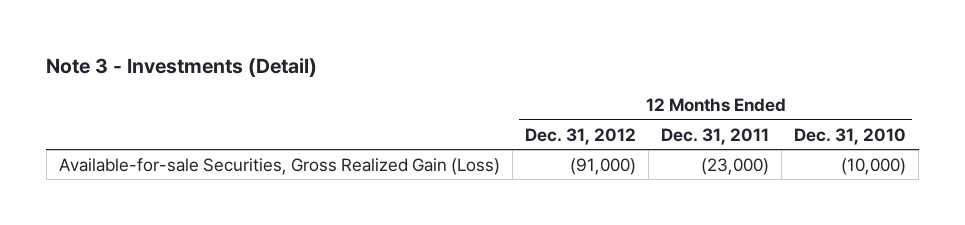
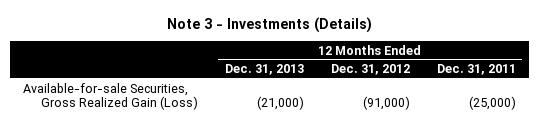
- Note 3 - Investments (Detail)
+ Note 3 - Investments (Details)
- | 12 Months Ended Dec. 31, 2012 | 12 Months Ended Dec. 31, 2011 | 12 Months Ended Dec. 31, 2010
+ | 12 Months Ended Dec. 31, 2013 | 12 Months Ended Dec. 31, 2012 | 12 Months Ended Dec. 31, 2011
- Available-for-sale Securities, Gross Realized Gain (Loss) | (91,000) | (23,000) | (10,000)
+ Available-for-sale Securities, Gross Realized Gain (Loss) | (21,000) | (91,000) | (25,000)

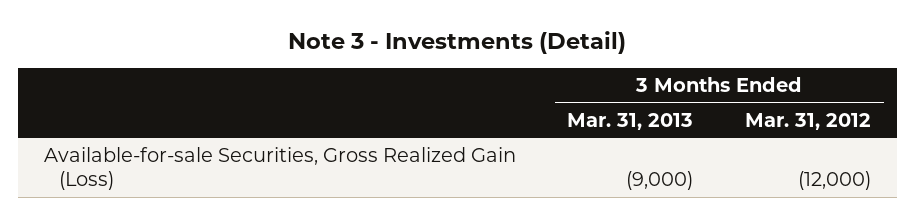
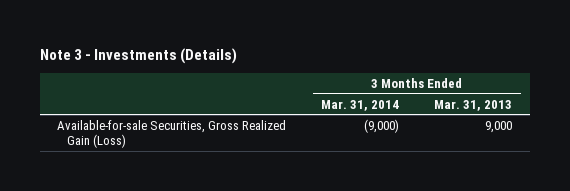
- Note 3 - Investments (Detail)
+ Note 3 - Investments (Details)
- | 3 Months Ended Mar. 31, 2013 | 3 Months Ended Mar. 31, 2012
+ | 3 Months Ended Mar. 31, 2014 | 3 Months Ended Mar. 31, 2013
- Available-for-sale Securities, Gross Realized Gain (Loss) | (9,000) | (12,000)
+ Available-for-sale Securities, Gross Realized Gain (Loss) | (9,000) | 9,000

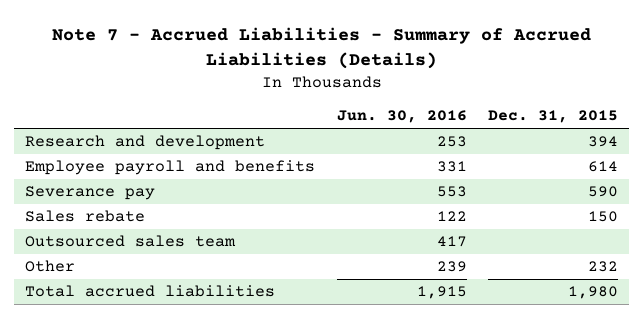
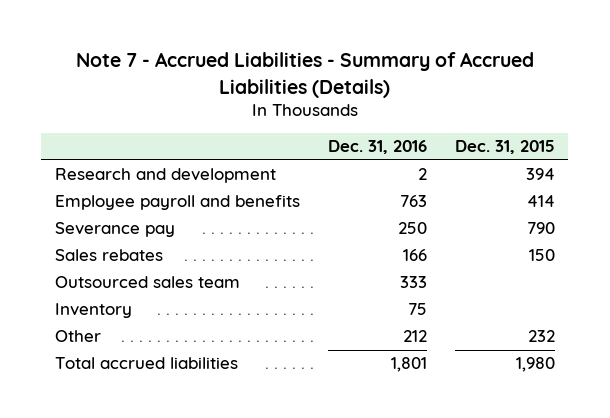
- | Jun. 30, 2016 | Dec. 31, 2015
+ | Dec. 31, 2016 | Dec. 31, 2015
- Employee payroll and benefits | 331 | 614
- Severance pay | 553 | 590
- Sales rebate | 122 | 150
+ Employee payroll and benefits | 763 | 414
+ Severance pay | 250 | 790
+ Sales rebates | 166 | 150
+ Inventory | 75 |

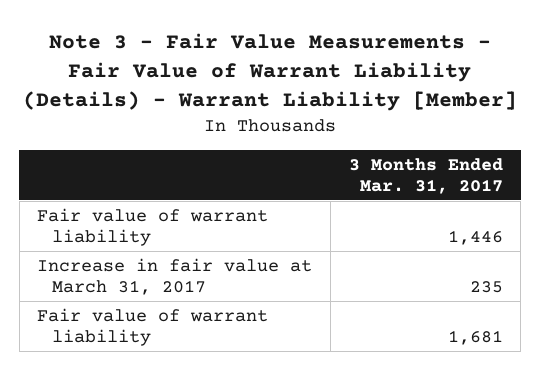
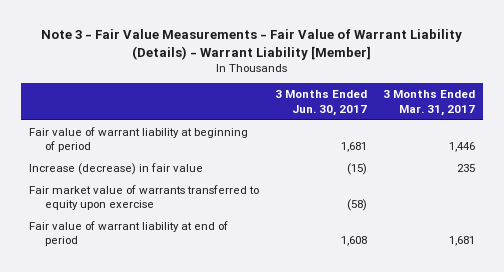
- | 3 Months Ended Mar. 31, 2017
+ | 3 Months Ended Jun. 30, 2017 | 3 Months Ended Mar. 31, 2017
- Fair value of warrant liability | 1,446
- Increase in fair value at March 31, 2017 | 235
- Fair value of warrant liability | 1,681
+ Fair value of warrant liability at beginning of period | 1,681 | 1,446
+ Increase (decrease) in fair value | (15) | 235
+ Fair market value of warrants transferred to equity upon exercise | (58) |
+ Fair value of warrant liability at end of period | 1,608 | 1,681

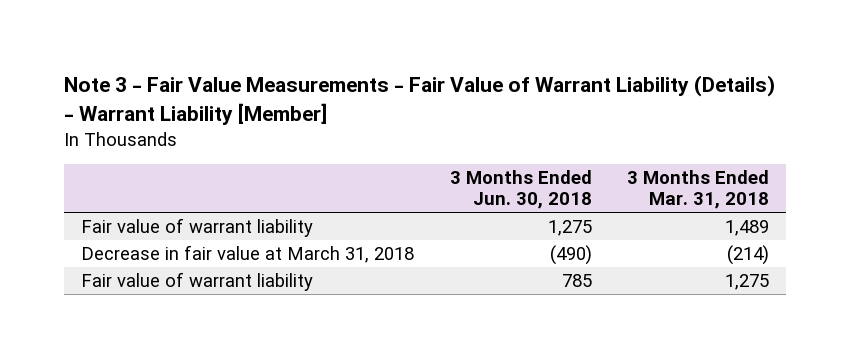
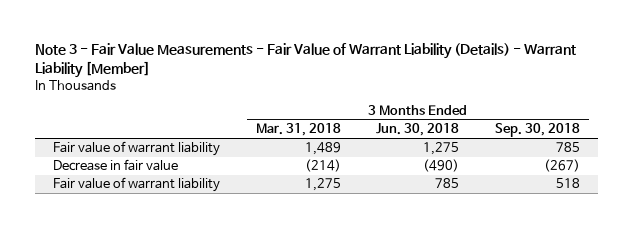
- | 3 Months Ended Jun. 30, 2018 | 3 Months Ended Mar. 31, 2018
+ | 3 Months Ended Mar. 31, 2018 | 3 Months Ended Jun. 30, 2018 | 3 Months Ended Sep. 30, 2018
- Decrease in fair value at March 31, 2018 | (490) | (214)
+ Decrease in fair value | (214) | (490) | (267)

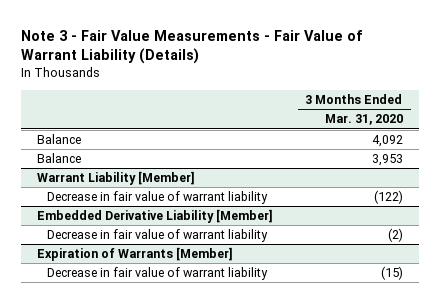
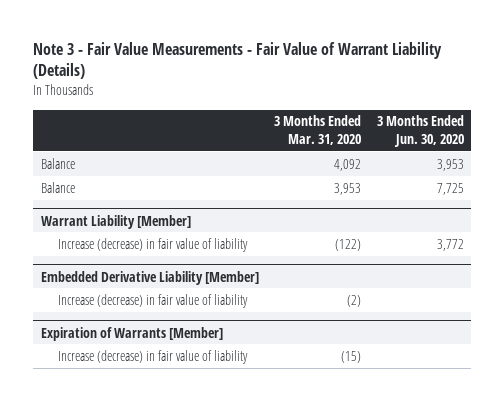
- | 3 Months Ended Mar. 31, 2020
+ | 3 Months Ended Mar. 31, 2020 | 3 Months Ended Jun. 30, 2020
@ Warrant Liability [Member]
- Decrease in fair value of warrant liability | (122)
+ Increase (decrease) in fair value of liability | (122) | 3,772
@ Embedded Derivative Liability [Member]
- Decrease in fair value of warrant liability | (2)
+ Increase (decrease) in fair value of liability | (2) |
@ Expiration of Warrants [Member]
- Decrease in fair value of warrant liability | (15)
+ Increase (decrease) in fair value of liability | (15) |

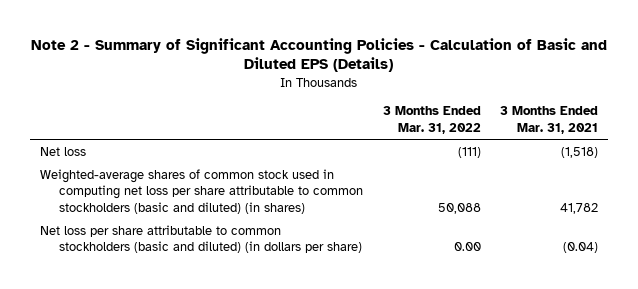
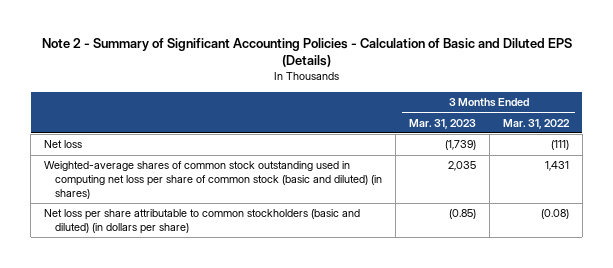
- | 3 Months Ended Mar. 31, 2022 | 3 Months Ended Mar. 31, 2021
+ | 3 Months Ended Mar. 31, 2023 | 3 Months Ended Mar. 31, 2022
- Weighted-average shares of common stock used in computing net loss per share attributable to common stockholders (basic and diluted) (in shares) | 50,088 | 41,782
- Net loss per share attributable to common stockholders (basic and diluted) (in dollars per share) | 0.00 | (0.04)
+ Weighted-average shares of common stock outstanding used in computing net loss per share of common stock (basic and diluted) (in shares) | 2,035 | 1,431
+ Net loss per share attributable to common stockholders (basic and diluted) (in dollars per share) | (0.85) | (0.08)

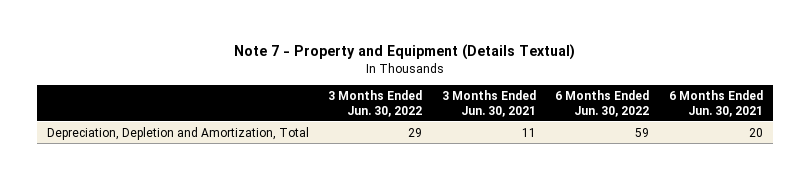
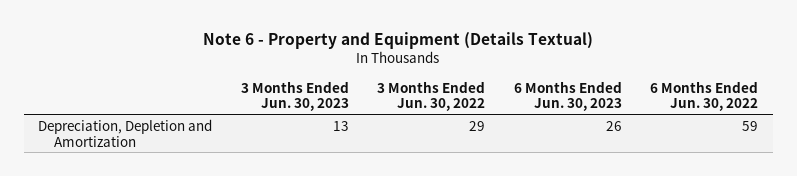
- Note 7 - Property and Equipment (Details Textual)
+ Note 6 - Property and Equipment (Details Textual)
- | 3 Months Ended Jun. 30, 2022 | 3 Months Ended Jun. 30, 2021 | 6 Months Ended Jun. 30, 2022 | 6 Months Ended Jun. 30, 2021
+ | 3 Months Ended Jun. 30, 2023 | 3 Months Ended Jun. 30, 2022 | 6 Months Ended Jun. 30, 2023 | 6 Months Ended Jun. 30, 2022
- Depreciation, Depletion and Amortization, Total | 29 | 11 | 59 | 20
+ Depreciation, Depletion and Amortization | 13 | 29 | 26 | 59

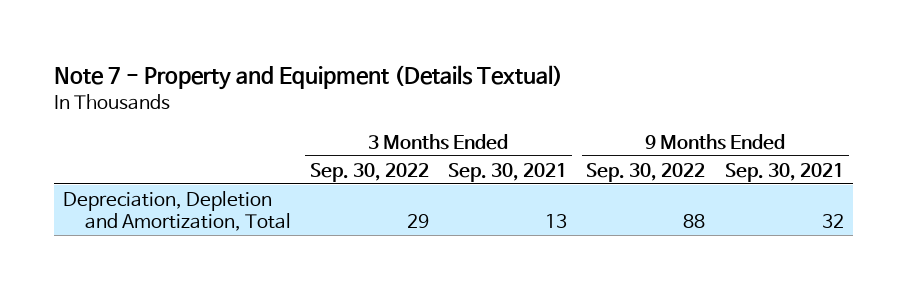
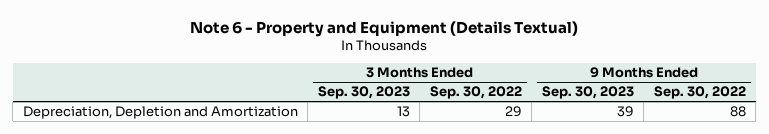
- Note 7 - Property and Equipment (Details Textual)
+ Note 6 - Property and Equipment (Details Textual)
- | 3 Months Ended Sep. 30, 2022 | 3 Months Ended Sep. 30, 2021 | 9 Months Ended Sep. 30, 2022 | 9 Months Ended Sep. 30, 2021
+ | 3 Months Ended Sep. 30, 2023 | 3 Months Ended Sep. 30, 2022 | 9 Months Ended Sep. 30, 2023 | 9 Months Ended Sep. 30, 2022
- Depreciation, Depletion and Amortization, Total | 29 | 13 | 88 | 32
+ Depreciation, Depletion and Amortization | 13 | 29 | 39 | 88

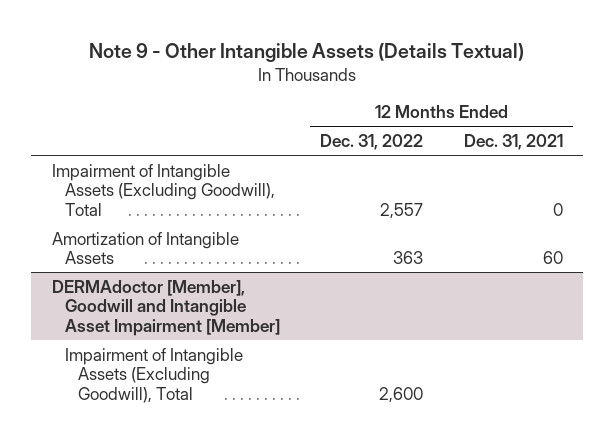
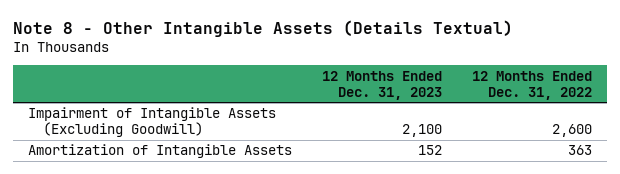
- Note 9 - Other Intangible Assets (Details Textual)
+ Note 8 - Other Intangible Assets (Details Textual)
- | 12 Months Ended Dec. 31, 2022 | 12 Months Ended Dec. 31, 2021
+ | 12 Months Ended Dec. 31, 2023 | 12 Months Ended Dec. 31, 2022
- Impairment of Intangible Assets (Excluding Goodwill), Total | 2,557 | 0
+ Impairment of Intangible Assets (Excluding Goodwill) | 2,100 | 2,600
- DERMAdoctor [Member], Goodwill and Intangible Asset Impairment [Member]
- Impairment of Intangible Assets (Excluding Goodwill), Total | 2,600 |

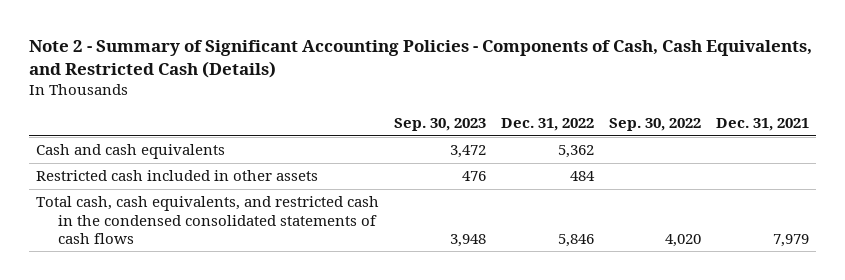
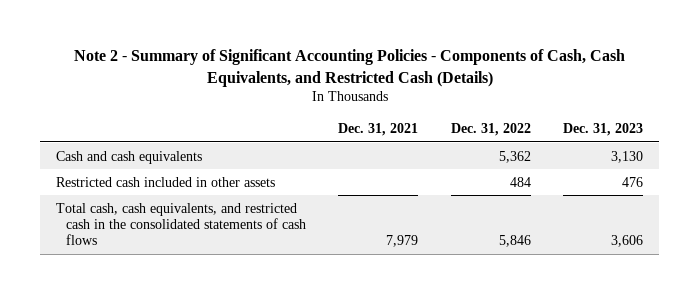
- | Sep. 30, 2023 | Dec. 31, 2022 | Sep. 30, 2022 | Dec. 31, 2021
+ | Dec. 31, 2021 | Dec. 31, 2022 | Dec. 31, 2023
- Total cash, cash equivalents, and restricted cash in the condensed consolidated statements of cash flows | 3,948 | 5,846 | 4,020 | 7,979
+ Total cash, cash equivalents, and restricted cash in the consolidated statements of cash flows | 7,979 | 5,846 | 3,606

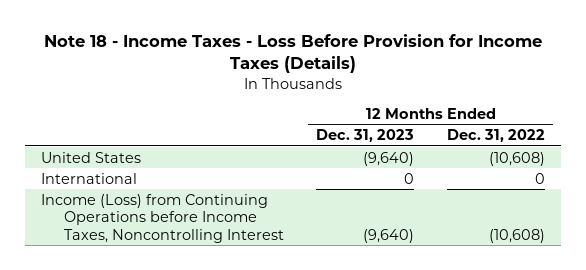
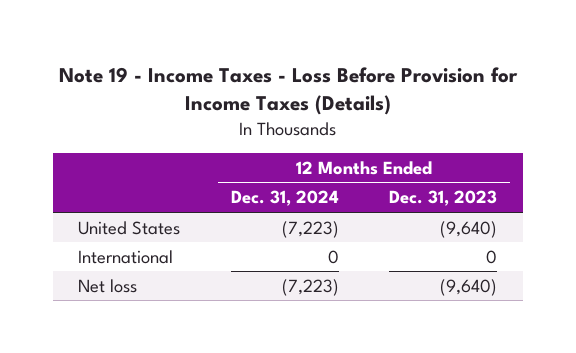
- Note 18 - Income Taxes - Loss Before Provision for Income Taxes (Details)
+ Note 19 - Income Taxes - Loss Before Provision for Income Taxes (Details)
- | 12 Months Ended Dec. 31, 2023 | 12 Months Ended Dec. 31, 2022
+ | 12 Months Ended Dec. 31, 2024 | 12 Months Ended Dec. 31, 2023
- Income (Loss) from Continuing Operations before Income Taxes, Noncontrolling Interest | (9,640) | (10,608)
+ Net loss | (7,223) | (9,640)

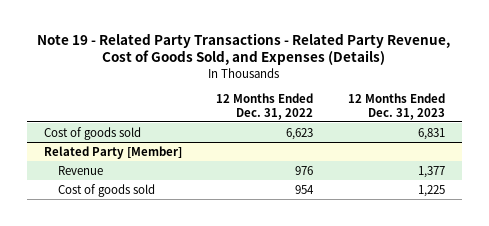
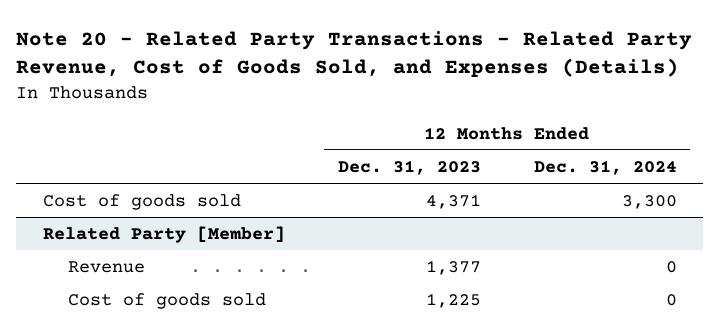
- Note 19 - Related Party Transactions - Related Party Revenue, Cost of Goods Sold, and Expenses (Details)
+ Note 20 - Related Party Transactions - Related Party Revenue, Cost of Goods Sold, and Expenses (Details)
- | 12 Months Ended Dec. 31, 2022 | 12 Months Ended Dec. 31, 2023
+ | 12 Months Ended Dec. 31, 2023 | 12 Months Ended Dec. 31, 2024
- Cost of goods sold | 6,623 | 6,831
+ Cost of goods sold | 4,371 | 3,300

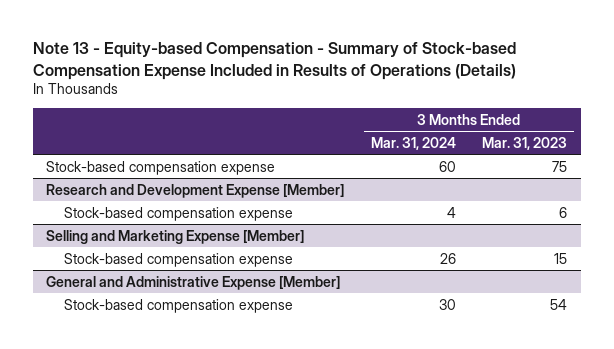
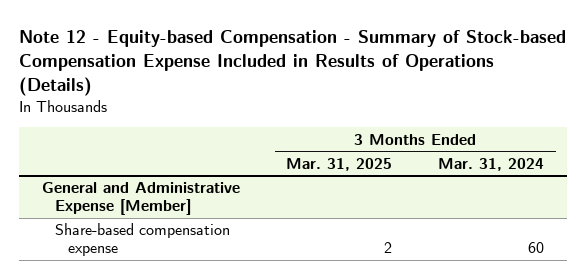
- Note 13 - Equity-based Compensation - Summary of Stock-based Compensation Expense Included in Results of Operations (Details)
+ Note 12 - Equity-based Compensation - Summary of Stock-based Compensation Expense Included in Results of Operations (Details)
- | 3 Months Ended Mar. 31, 2024 | 3 Months Ended Mar. 31, 2023
+ | 3 Months Ended Mar. 31, 2025 | 3 Months Ended Mar. 31, 2024
- Stock-based compensation expense | 60 | 75
- Research and Development Expense [Member]
- Stock-based compensation expense | 4 | 6
- Selling and Marketing Expense [Member]
- Stock-based compensation expense | 26 | 15
@ General and Administrative Expense [Member]
- Stock-based compensation expense | 30 | 54
+ Share-based compensation expense | 2 | 60

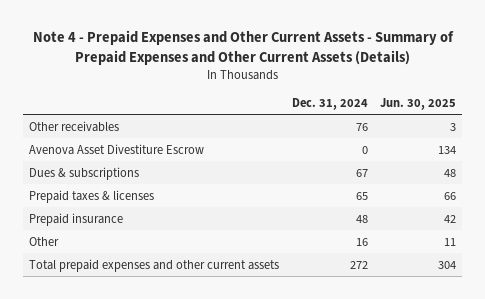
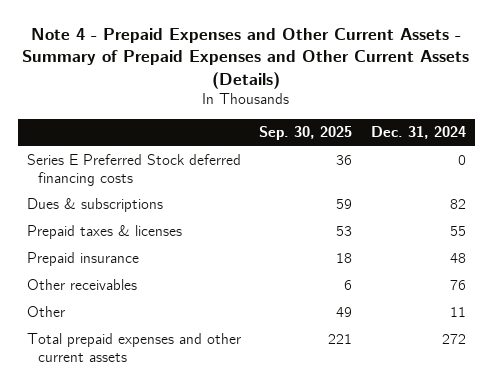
- | Dec. 31, 2024 | Jun. 30, 2025
+ | Sep. 30, 2025 | Dec. 31, 2024
- Avenova Asset Divestiture Escrow | 0 | 134
- Dues & subscriptions | 67 | 48
- Prepaid taxes & licenses | 65 | 66
+ Series E Preferred Stock deferred financing costs | 36 | 0
+ Dues & subscriptions | 59 | 82
+ Prepaid taxes & licenses | 53 | 55
- Other | 16 | 11
moved down: Other receivables | 6 | 76
+ Other | 49 | 11

